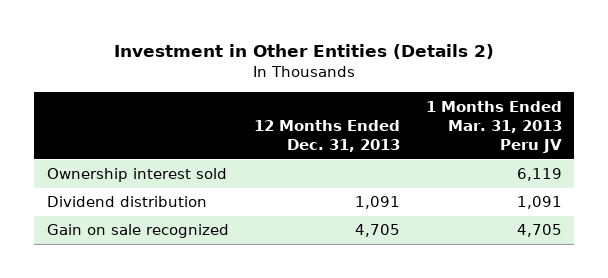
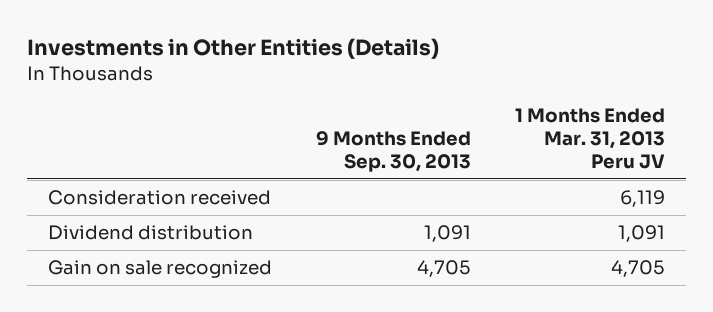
- Investment in Other Entities (Details 2)
+ Investments in Other Entities (Details)
- | 12 Months Ended Dec. 31, 2013 | 1 Months Ended Mar. 31, 2013 Peru JV
+ | 9 Months Ended Sep. 30, 2013 | 1 Months Ended Mar. 31, 2013 Peru JV
- Ownership interest sold | | 6,119
+ Consideration received | | 6,119

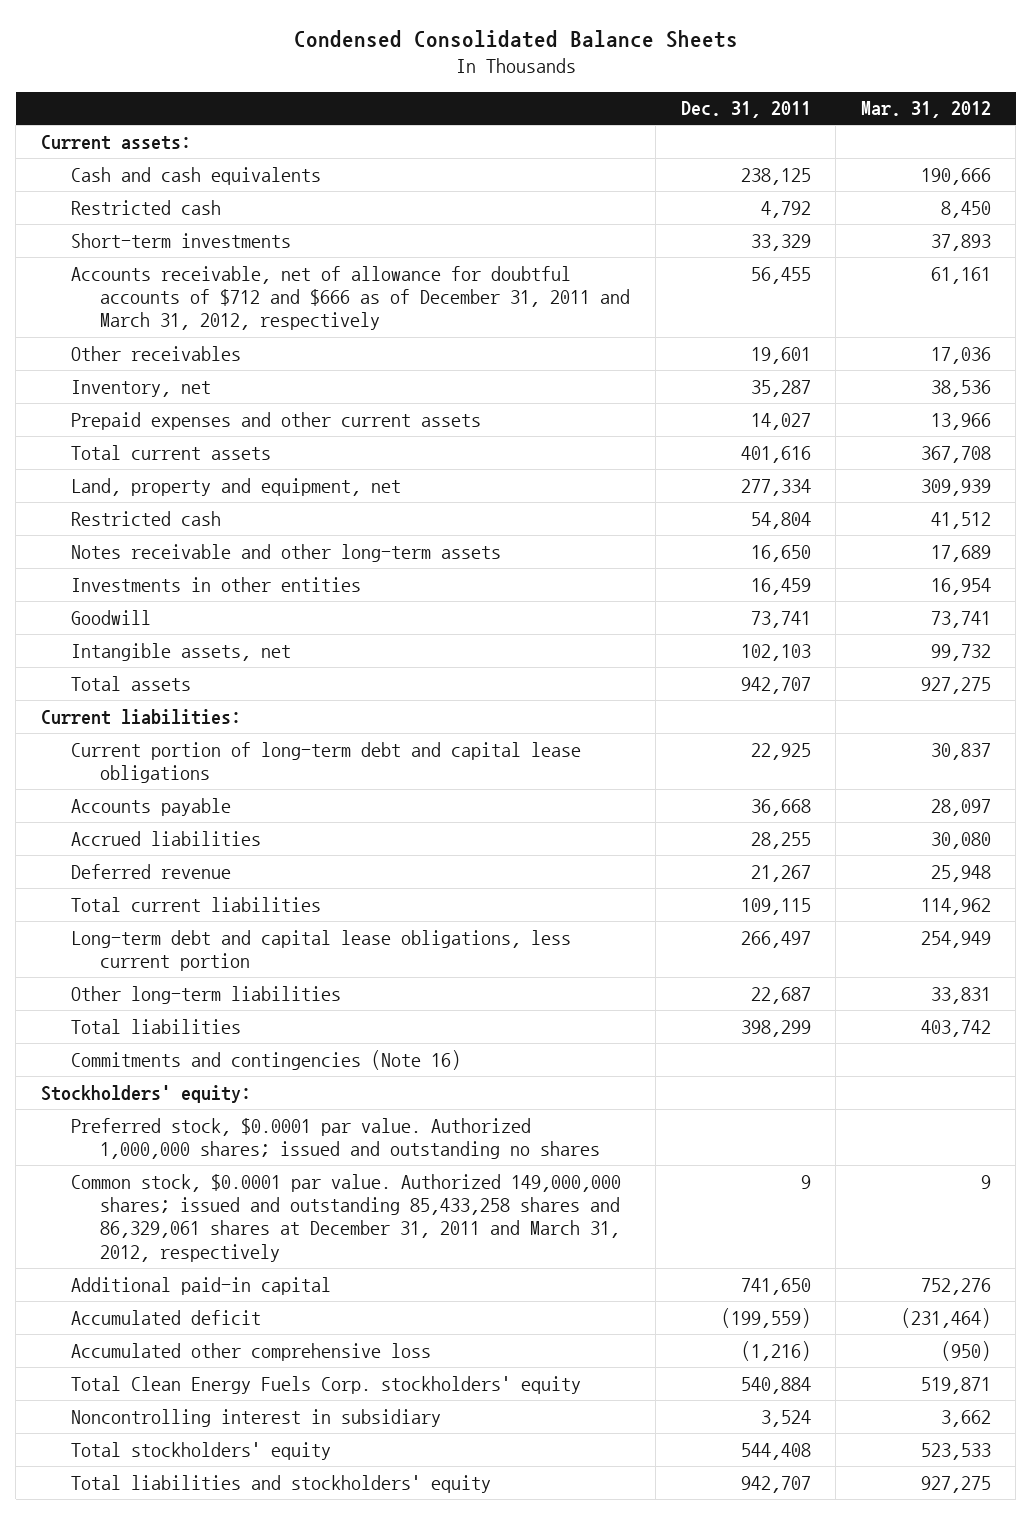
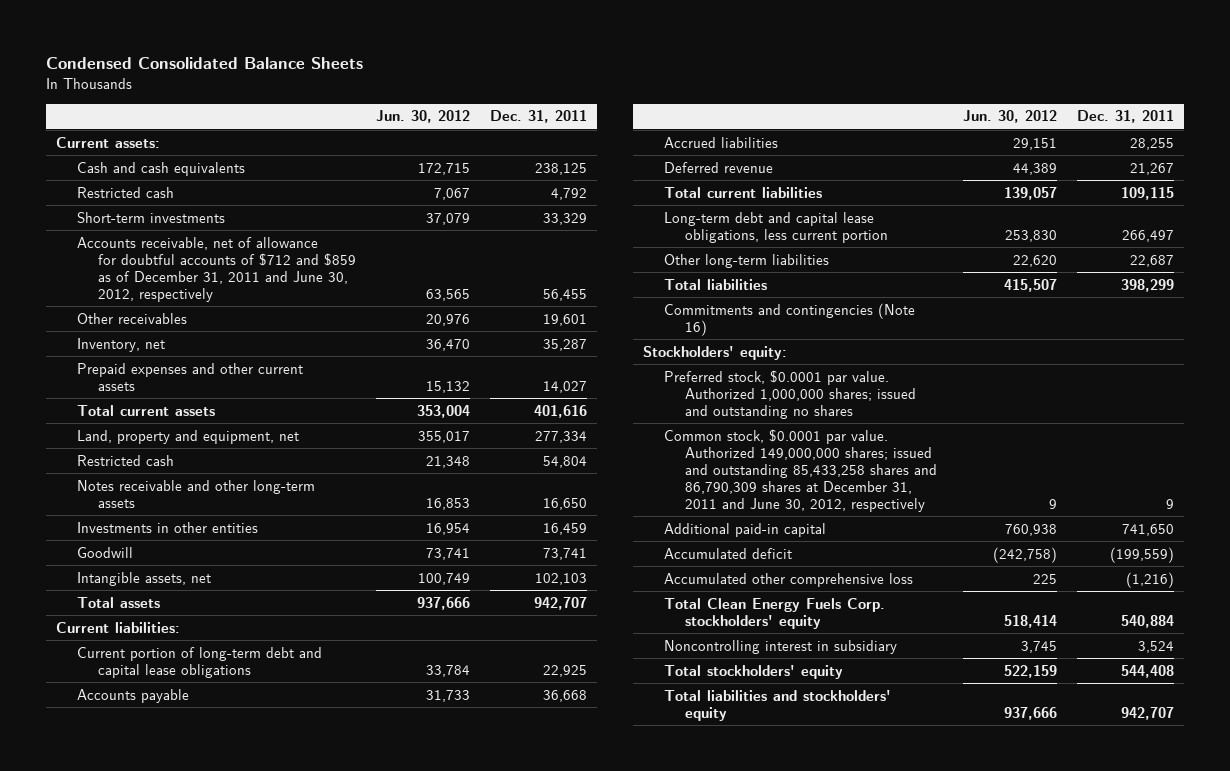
- | Dec. 31, 2011 | Mar. 31, 2012
+ | Jun. 30, 2012 | Dec. 31, 2011
- Accounts receivable, net of allowance for doubtful accounts of $712 and $666 as of December 31, 2011 and March 31, 2012, respectively | 56,455 | 61,161
+ Accounts receivable, net of allowance for doubtful accounts of $712 and $859 as of December 31, 2011 and June 30, 2012, respectively | 63,565 | 56,455
- Common stock, $0.0001 par value. Authorized 149,000,000 shares; issued and outstanding 85,433,258 shares and 86,329,061 shares at December 31, 2011 and March 31, 2012, respectively | 9 | 9
+ Common stock, $0.0001 par value. Authorized 149,000,000 shares; issued and outstanding 85,433,258 shares and 86,790,309 shares at December 31, 2011 and June 30, 2012, respectively | 9 | 9

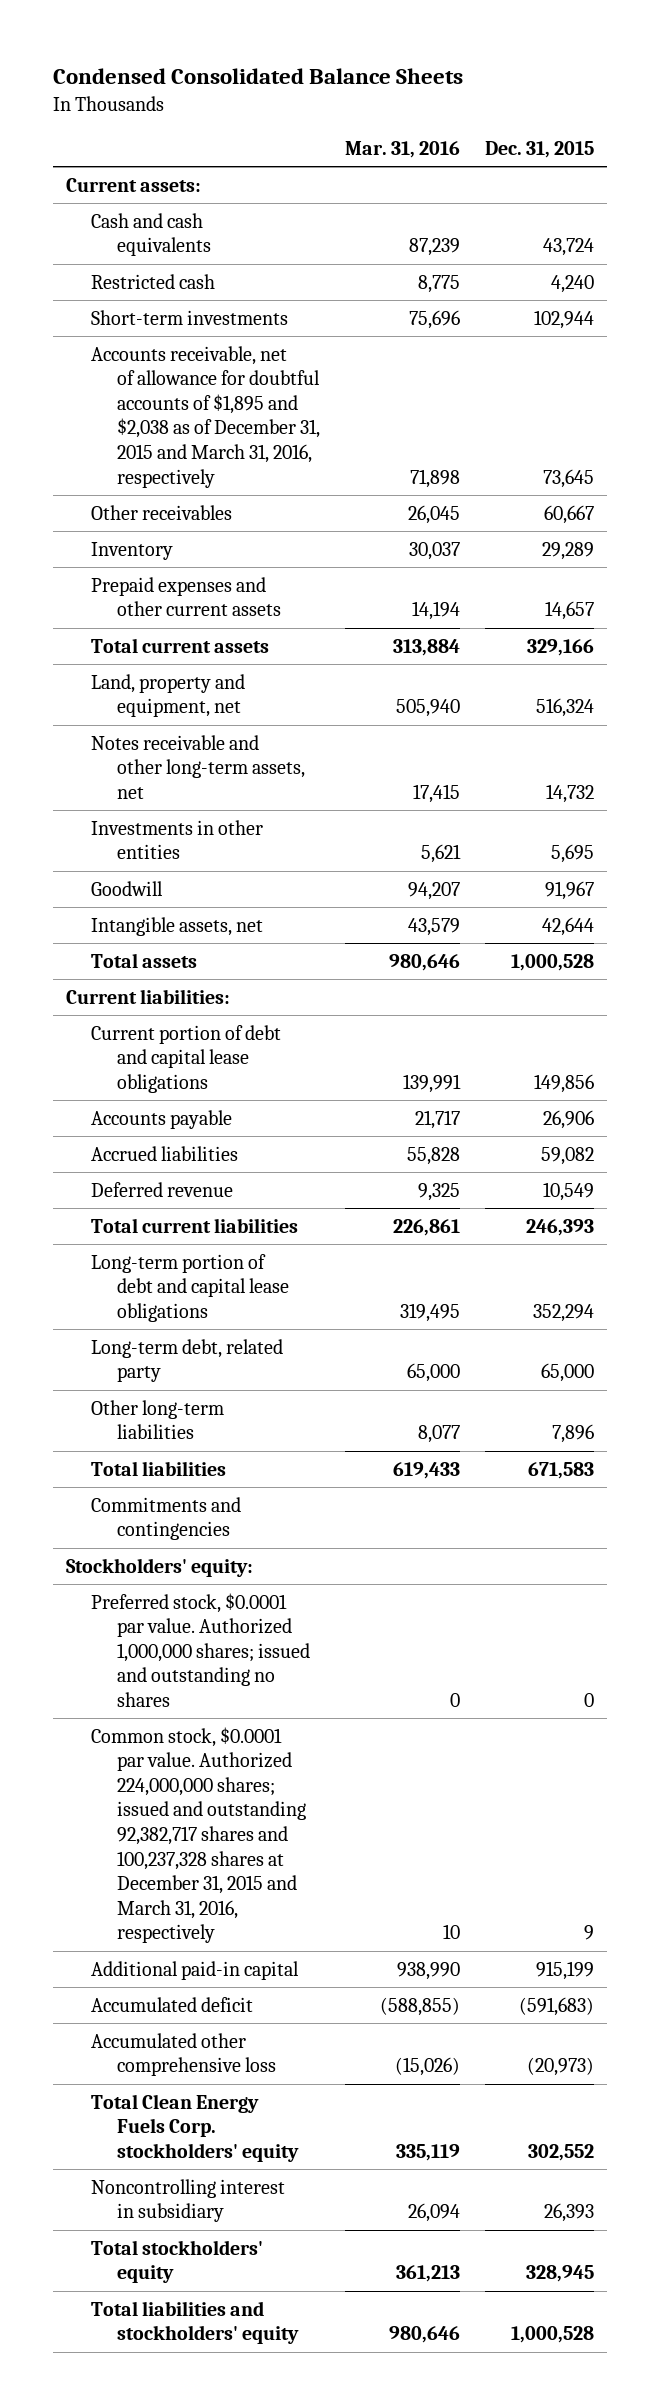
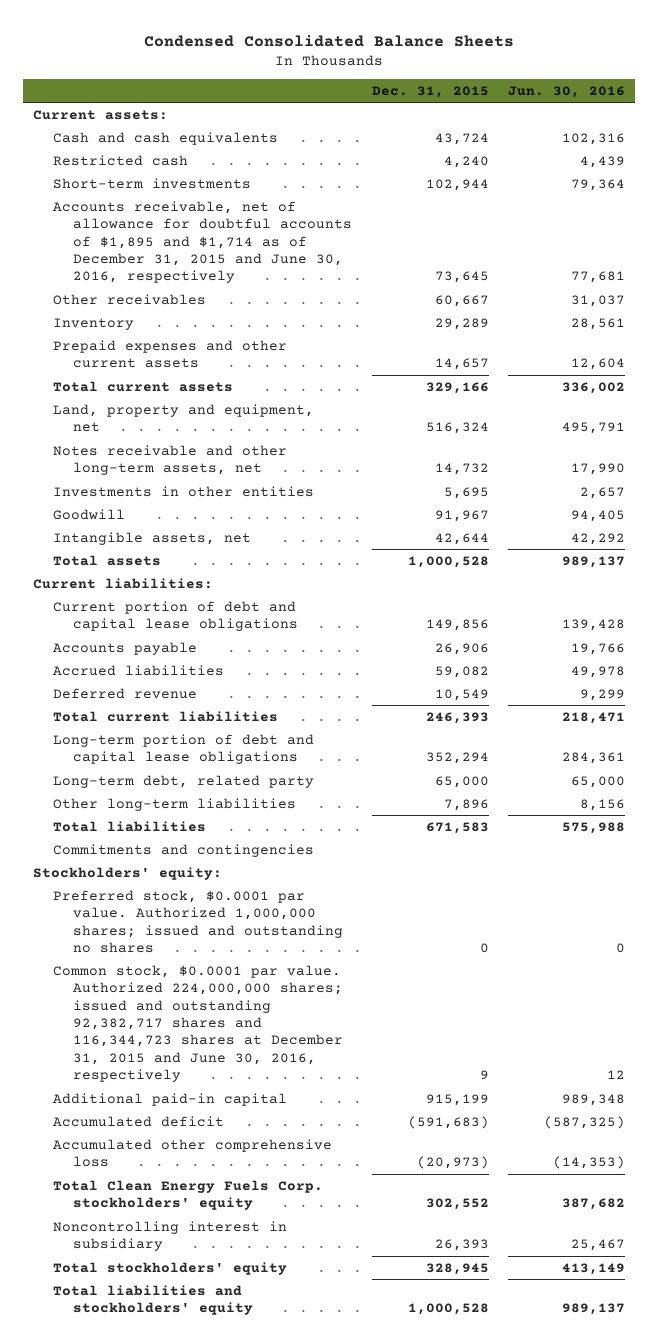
- | Mar. 31, 2016 | Dec. 31, 2015
+ | Dec. 31, 2015 | Jun. 30, 2016
- Accounts receivable, net of allowance for doubtful accounts of $1,895 and $2,038 as of December 31, 2015 and March 31, 2016, respectively | 71,898 | 73,645
+ Accounts receivable, net of allowance for doubtful accounts of $1,895 and $1,714 as of December 31, 2015 and June 30, 2016, respectively | 73,645 | 77,681
- Common stock, $0.0001 par value. Authorized 224,000,000 shares; issued and outstanding 92,382,717 shares and 100,237,328 shares at December 31, 2015 and March 31, 2016, respectively | 10 | 9
+ Common stock, $0.0001 par value. Authorized 224,000,000 shares; issued and outstanding 92,382,717 shares and 116,344,723 shares at December 31, 2015 and June 30, 2016, respectively | 9 | 12

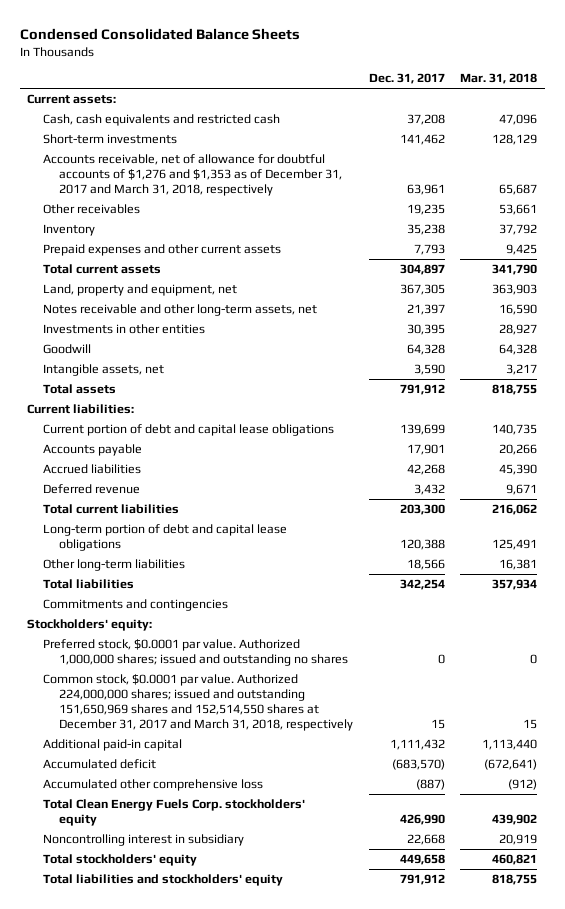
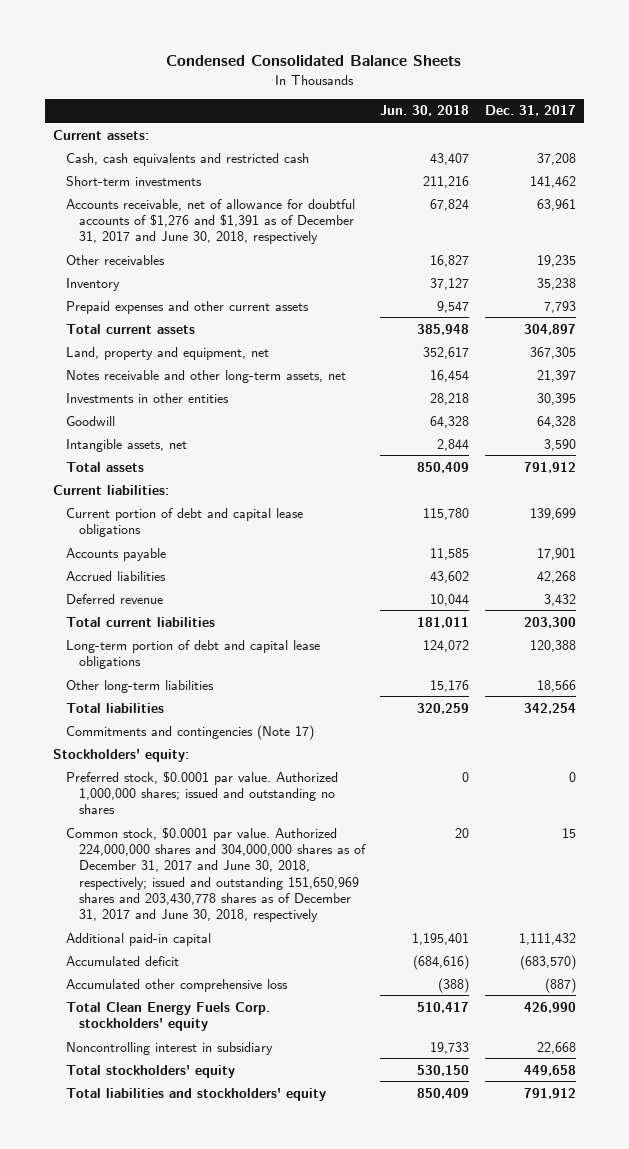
- | Dec. 31, 2017 | Mar. 31, 2018
+ | Jun. 30, 2018 | Dec. 31, 2017
- Accounts receivable, net of allowance for doubtful accounts of $1,276 and $1,353 as of December 31, 2017 and March 31, 2018, respectively | 63,961 | 65,687
+ Accounts receivable, net of allowance for doubtful accounts of $1,276 and $1,391 as of December 31, 2017 and June 30, 2018, respectively | 67,824 | 63,961
- Commitments and contingencies
+ Commitments and contingencies (Note 17)
- Common stock, $0.0001 par value. Authorized 224,000,000 shares; issued and outstanding 151,650,969 shares and 152,514,550 shares at December 31, 2017 and March 31, 2018, respectively | 15 | 15
+ Common stock, $0.0001 par value. Authorized 224,000,000 shares and 304,000,000 shares as of December 31, 2017 and June 30, 2018, respectively; issued and outstanding 151,650,969 shares and 203,430,778 shares as of December 31, 2017 and June 30, 2018, respectively | 20 | 15

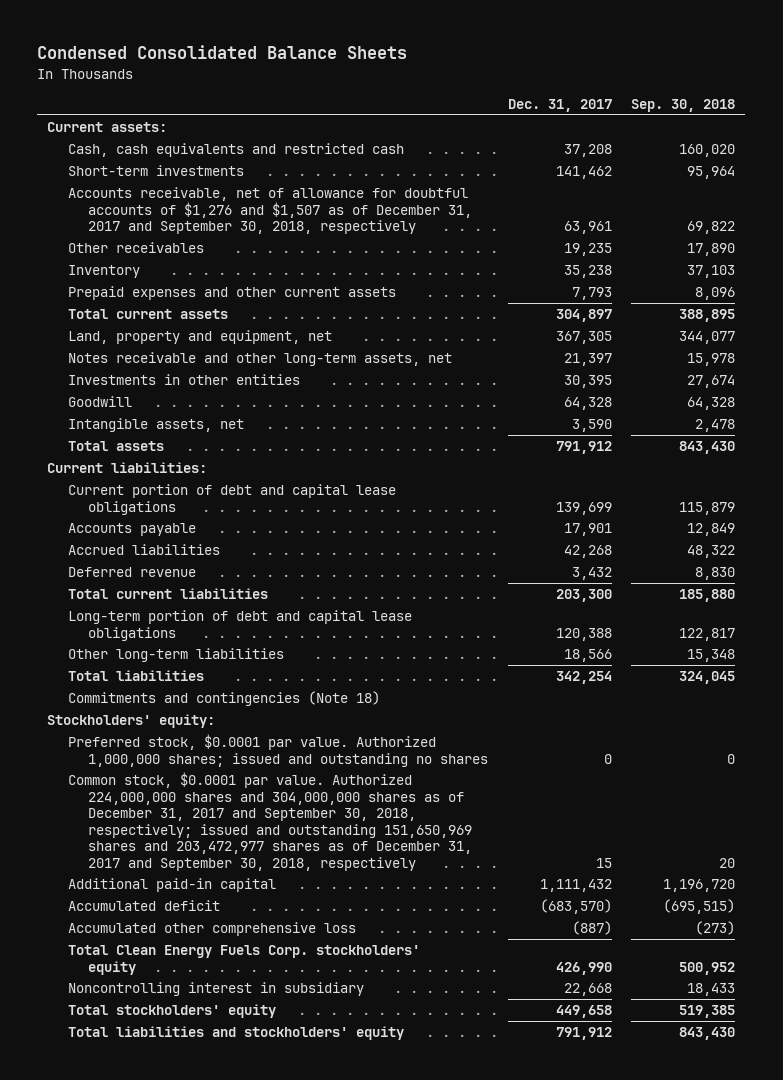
- | Jun. 30, 2018 | Dec. 31, 2017
+ | Dec. 31, 2017 | Sep. 30, 2018
- Accounts receivable, net of allowance for doubtful accounts of $1,276 and $1,391 as of December 31, 2017 and June 30, 2018, respectively | 67,824 | 63,961
+ Accounts receivable, net of allowance for doubtful accounts of $1,276 and $1,507 as of December 31, 2017 and September 30, 2018, respectively | 63,961 | 69,822
- Commitments and contingencies (Note 17)
+ Commitments and contingencies (Note 18)
- Common stock, $0.0001 par value. Authorized 224,000,000 shares and 304,000,000 shares as of December 31, 2017 and June 30, 2018, respectively; issued and outstanding 151,650,969 shares and 203,430,778 shares as of December 31, 2017 and June 30, 2018, respectively | 20 | 15
+ Common stock, $0.0001 par value. Authorized 224,000,000 shares and 304,000,000 shares as of December 31, 2017 and September 30, 2018, respectively; issued and outstanding 151,650,969 shares and 203,472,977 shares as of December 31, 2017 and September 30, 2018, respectively | 15 | 20

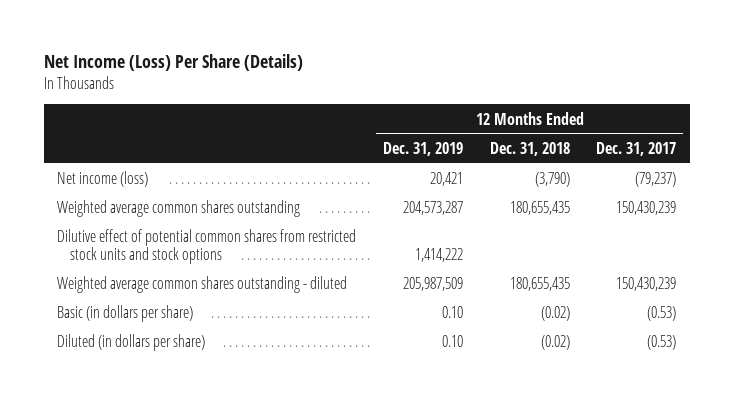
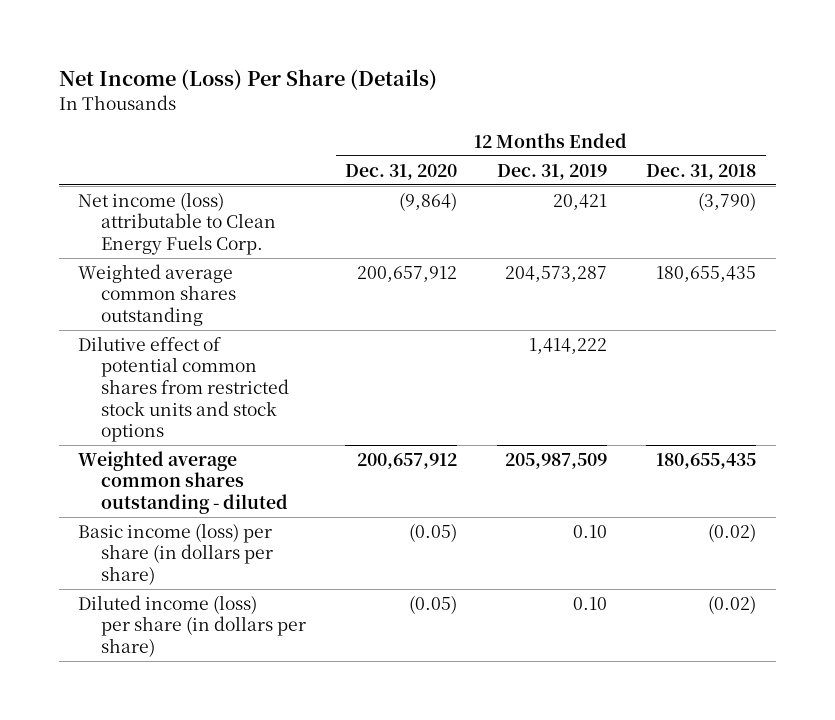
- | 12 Months Ended Dec. 31, 2019 | 12 Months Ended Dec. 31, 2018 | 12 Months Ended Dec. 31, 2017
+ | 12 Months Ended Dec. 31, 2020 | 12 Months Ended Dec. 31, 2019 | 12 Months Ended Dec. 31, 2018
- Net income (loss) | 20,421 | (3,790) | (79,237)
+ Net income (loss) attributable to Clean Energy Fuels Corp. | (9,864) | 20,421 | (3,790)
- Basic (in dollars per share) | 0.10 | (0.02) | (0.53)
- Diluted (in dollars per share) | 0.10 | (0.02) | (0.53)
+ Basic income (loss) per share (in dollars per share) | (0.05) | 0.10 | (0.02)
+ Diluted income (loss) per share (in dollars per share) | (0.05) | 0.10 | (0.02)

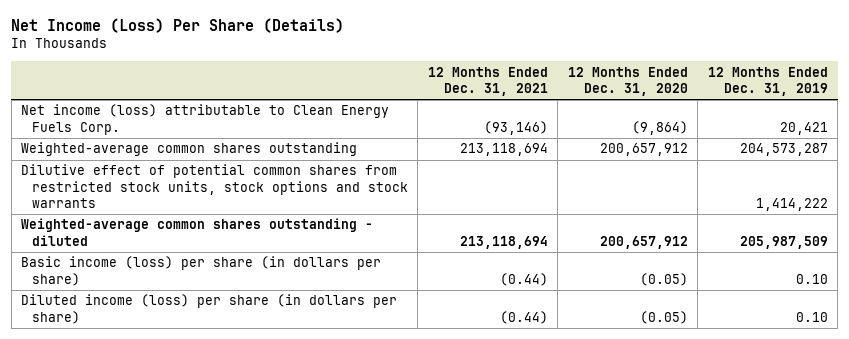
- | 12 Months Ended Dec. 31, 2020 | 12 Months Ended Dec. 31, 2019 | 12 Months Ended Dec. 31, 2018
+ | 12 Months Ended Dec. 31, 2021 | 12 Months Ended Dec. 31, 2020 | 12 Months Ended Dec. 31, 2019
- Weighted average common shares outstanding | 200,657,912 | 204,573,287 | 180,655,435
- Dilutive effect of potential common shares from restricted stock units and stock options | | 1,414,222 |
- Weighted average common shares outstanding - diluted | 200,657,912 | 205,987,509 | 180,655,435
+ Weighted-average common shares outstanding | 213,118,694 | 200,657,912 | 204,573,287
+ Dilutive effect of potential common shares from restricted stock units, stock options and stock warrants | | | 1,414,222
+ Weighted-average common shares outstanding - diluted | 213,118,694 | 200,657,912 | 205,987,509

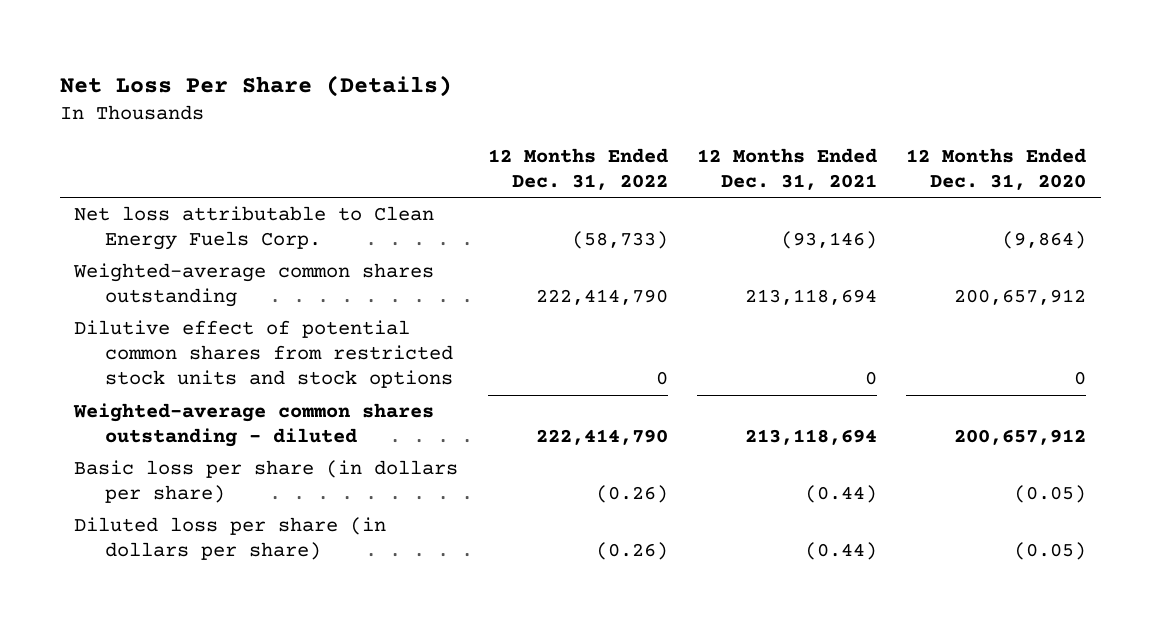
- Net Income (Loss) Per Share (Details)
+ Net Loss Per Share (Details)
- | 12 Months Ended Dec. 31, 2021 | 12 Months Ended Dec. 31, 2020 | 12 Months Ended Dec. 31, 2019
+ | 12 Months Ended Dec. 31, 2022 | 12 Months Ended Dec. 31, 2021 | 12 Months Ended Dec. 31, 2020
- Net income (loss) attributable to Clean Energy Fuels Corp. | (93,146) | (9,864) | 20,421
+ Net loss attributable to Clean Energy Fuels Corp. | (58,733) | (93,146) | (9,864)
- Dilutive effect of potential common shares from restricted stock units, stock options and stock warrants | | | 1,414,222
+ Dilutive effect of potential common shares from restricted stock units and stock options | 0 | 0 | 0
- Basic income (loss) per share (in dollars per share) | (0.44) | (0.05) | 0.10
- Diluted income (loss) per share (in dollars per share) | (0.44) | (0.05) | 0.10
+ Basic loss per share (in dollars per share) | (0.26) | (0.44) | (0.05)
+ Diluted loss per share (in dollars per share) | (0.26) | (0.44) | (0.05)

